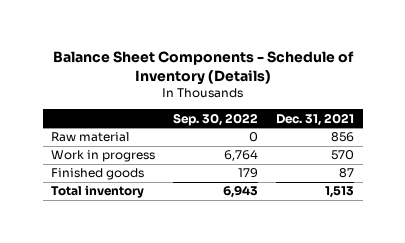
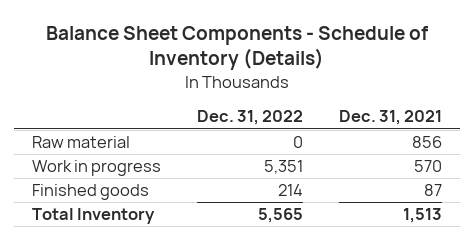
- | Sep. 30, 2022 | Dec. 31, 2021
+ | Dec. 31, 2022 | Dec. 31, 2021
- Total inventory | 6,943 | 1,513
+ Total Inventory | 5,565 | 1,513

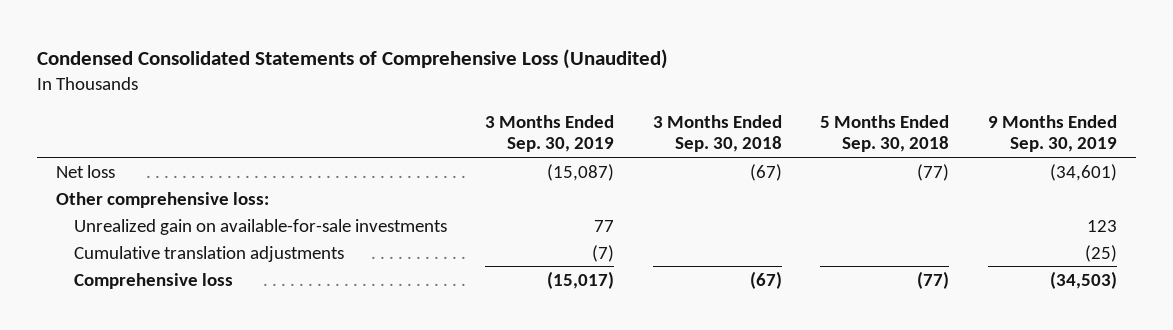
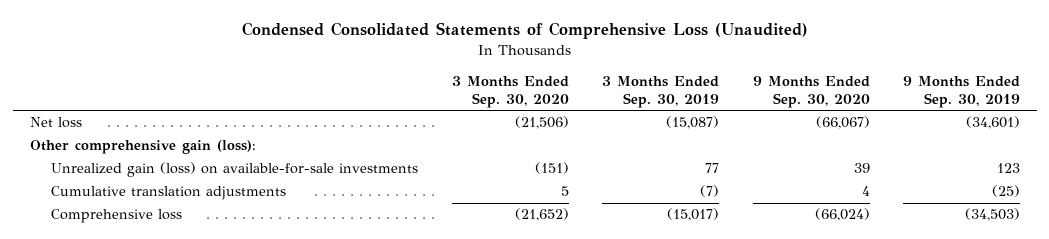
- | 3 Months Ended Sep. 30, 2019 | 3 Months Ended Sep. 30, 2018 | 5 Months Ended Sep. 30, 2018 | 9 Months Ended Sep. 30, 2019
+ | 3 Months Ended Sep. 30, 2020 | 3 Months Ended Sep. 30, 2019 | 9 Months Ended Sep. 30, 2020 | 9 Months Ended Sep. 30, 2019
- Other comprehensive loss:
- Unrealized gain on available-for-sale investments | 77 | | | 123
+ Other comprehensive gain (loss):
+ Unrealized gain (loss) on available-for-sale investments | (151) | 77 | 39 | 123

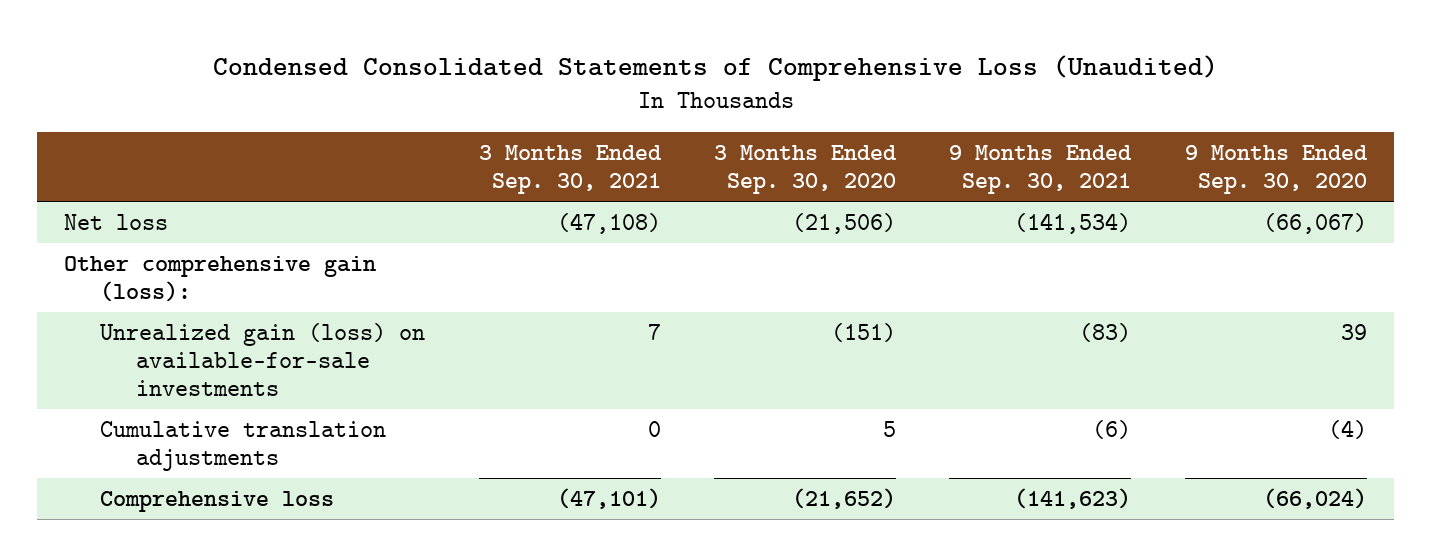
- | 3 Months Ended Sep. 30, 2020 | 3 Months Ended Sep. 30, 2019 | 9 Months Ended Sep. 30, 2020 | 9 Months Ended Sep. 30, 2019
+ | 3 Months Ended Sep. 30, 2021 | 3 Months Ended Sep. 30, 2020 | 9 Months Ended Sep. 30, 2021 | 9 Months Ended Sep. 30, 2020
- Cumulative translation adjustments | 5 | (7) | 4 | (25)
+ Cumulative translation adjustments | 0 | 5 | (6) | (4)

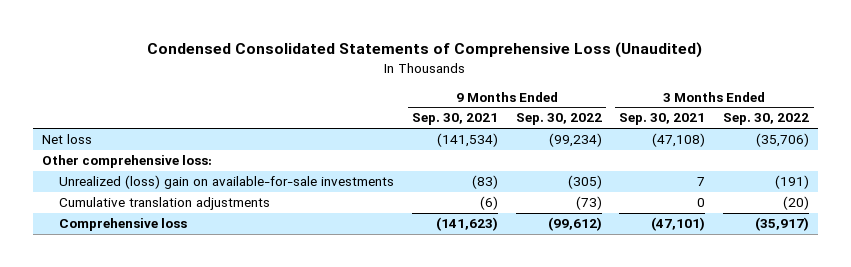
- | 3 Months Ended Sep. 30, 2021 | 3 Months Ended Sep. 30, 2020 | 9 Months Ended Sep. 30, 2021 | 9 Months Ended Sep. 30, 2020
+ | 9 Months Ended Sep. 30, 2021 | 9 Months Ended Sep. 30, 2022 | 3 Months Ended Sep. 30, 2021 | 3 Months Ended Sep. 30, 2022
- Other comprehensive gain (loss):
- Unrealized gain (loss) on available-for-sale investments | 7 | (151) | (83) | 39
+ Other comprehensive loss:
+ Unrealized (loss) gain on available-for-sale investments | (83) | (305) | 7 | (191)

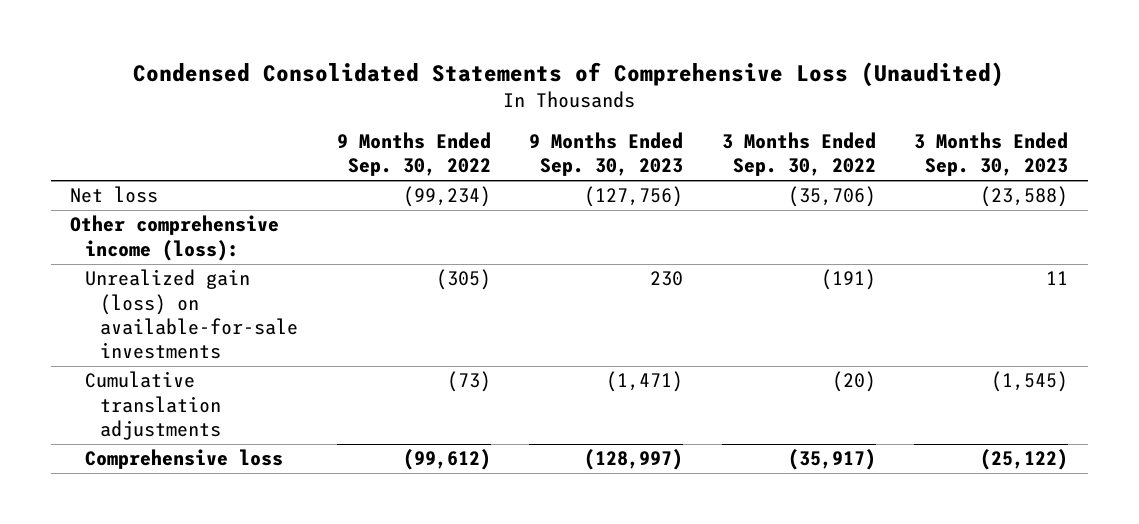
- | 9 Months Ended Sep. 30, 2021 | 9 Months Ended Sep. 30, 2022 | 3 Months Ended Sep. 30, 2021 | 3 Months Ended Sep. 30, 2022
+ | 9 Months Ended Sep. 30, 2022 | 9 Months Ended Sep. 30, 2023 | 3 Months Ended Sep. 30, 2022 | 3 Months Ended Sep. 30, 2023
- Other comprehensive loss:
- Unrealized (loss) gain on available-for-sale investments | (83) | (305) | 7 | (191)
+ Other comprehensive income (loss):
+ Unrealized gain (loss) on available-for-sale investments | (305) | 230 | (191) | 11

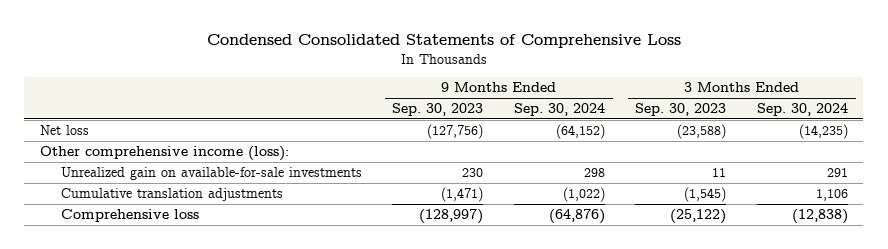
- Condensed Consolidated Statements of Comprehensive Loss (Unaudited)
+ Condensed Consolidated Statements of Comprehensive Loss
- | 9 Months Ended Sep. 30, 2022 | 9 Months Ended Sep. 30, 2023 | 3 Months Ended Sep. 30, 2022 | 3 Months Ended Sep. 30, 2023
+ | 9 Months Ended Sep. 30, 2023 | 9 Months Ended Sep. 30, 2024 | 3 Months Ended Sep. 30, 2023 | 3 Months Ended Sep. 30, 2024
- Unrealized gain (loss) on available-for-sale investments | (305) | 230 | (191) | 11
+ Unrealized gain on available-for-sale investments | 230 | 298 | 11 | 291

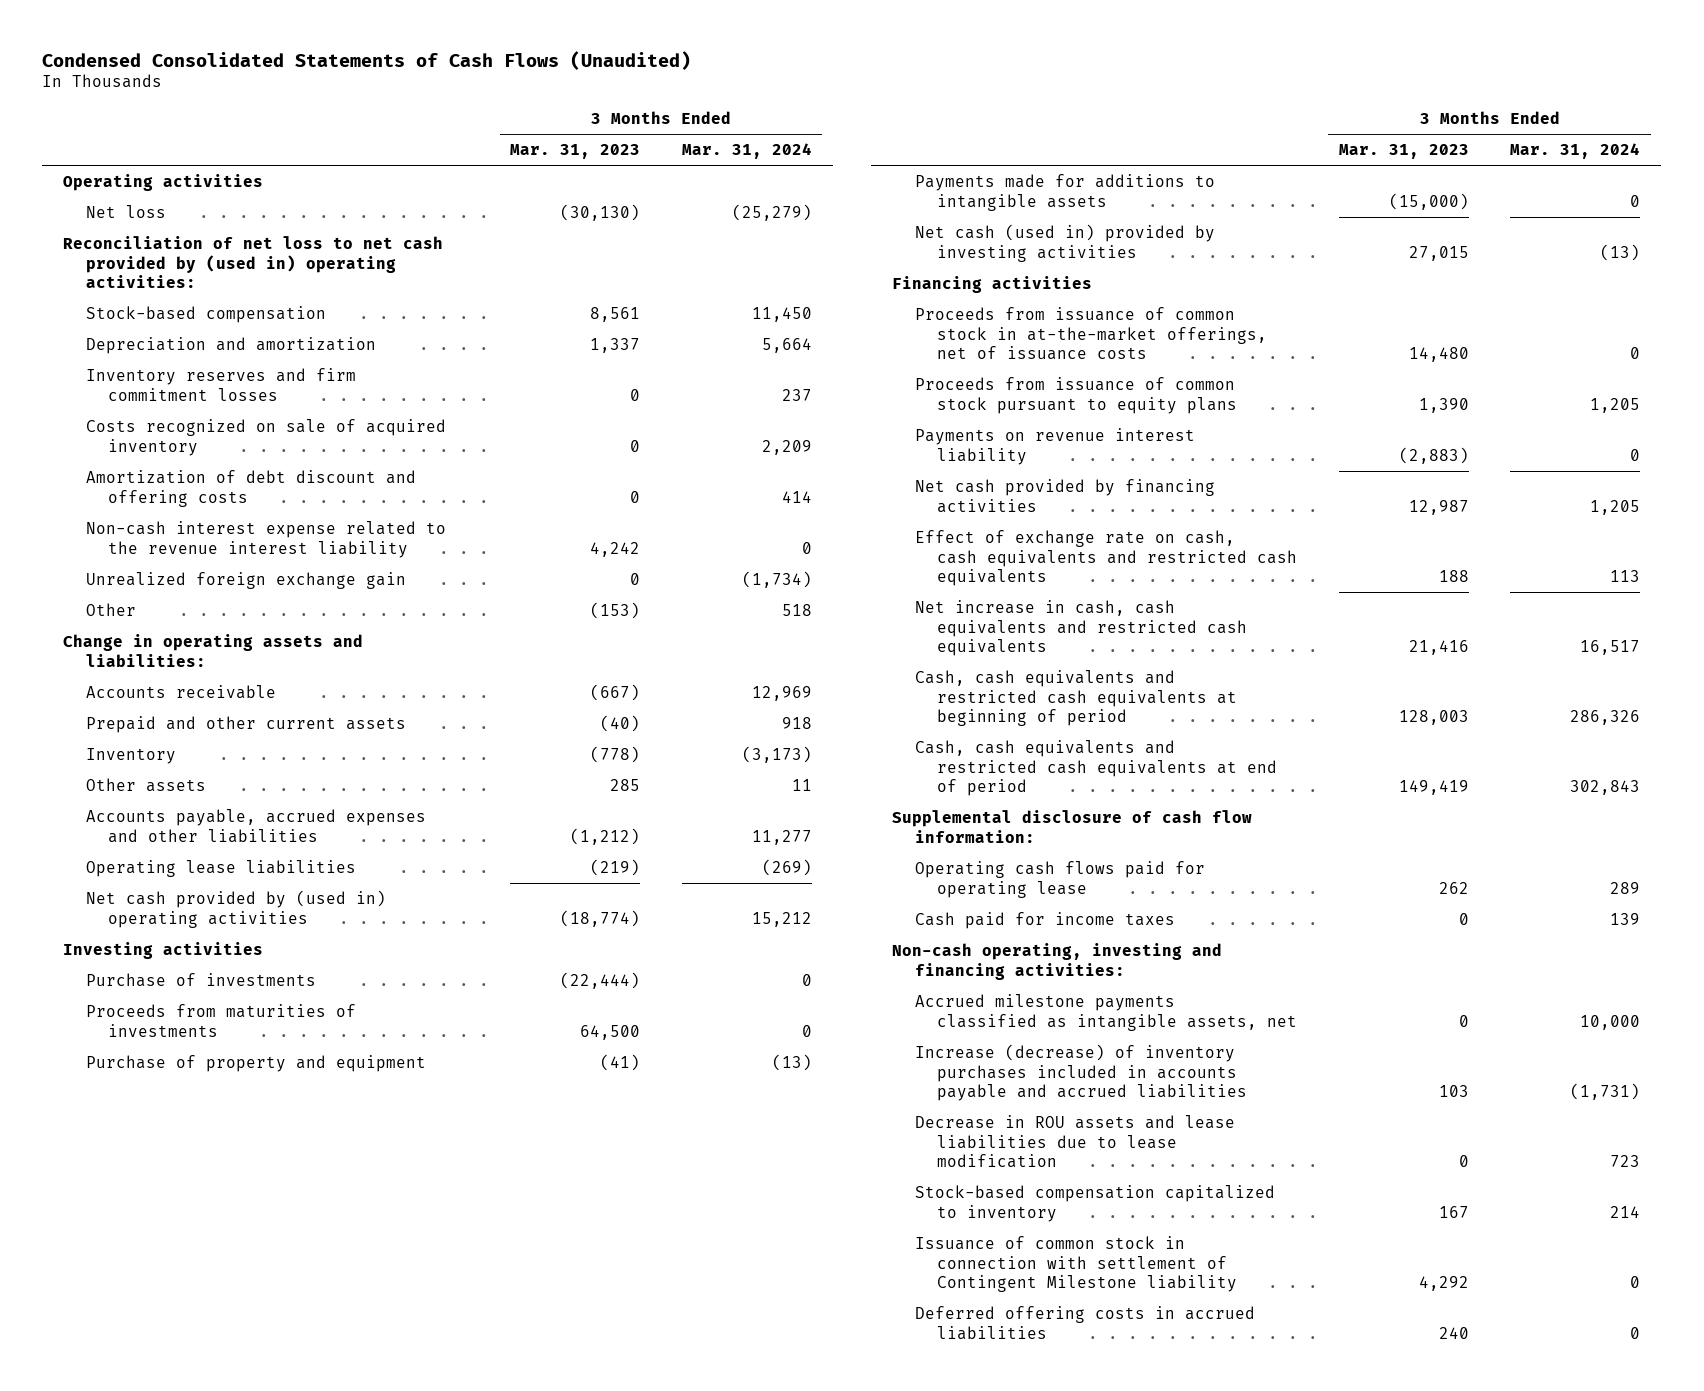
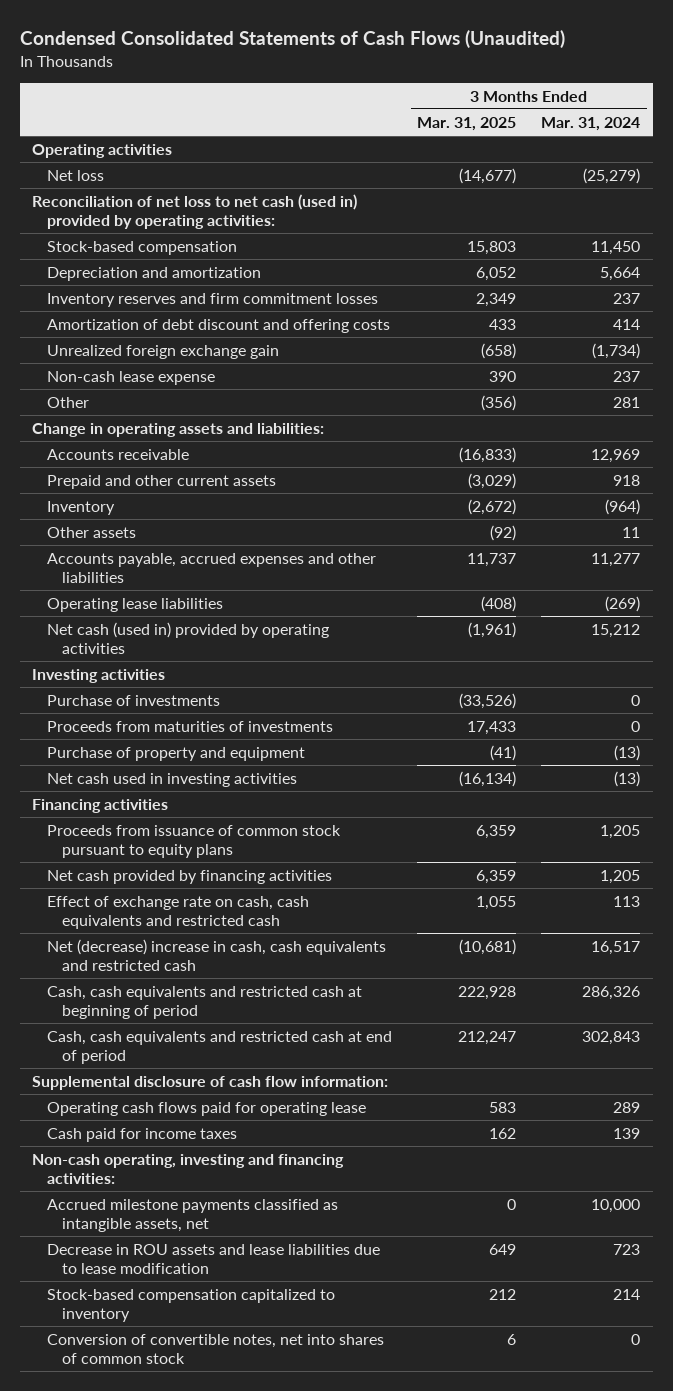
- | 3 Months Ended Mar. 31, 2023 | 3 Months Ended Mar. 31, 2024
+ | 3 Months Ended Mar. 31, 2025 | 3 Months Ended Mar. 31, 2024
- Reconciliation of net loss to net cash provided by (used in) operating activities:
+ Reconciliation of net loss to net cash (used in) provided by operating activities:
- Costs recognized on sale of acquired inventory | 0 | 2,209
- Non-cash interest expense related to the revenue interest liability | 4,242 | 0
- Other | (153) | 518
+ Non-cash lease expense | 390 | 237
+ Other | (356) | 281
- Inventory | (778) | (3,173)
+ Inventory | (2,672) | (964)
- Net cash provided by (used in) operating activities | (18,774) | 15,212
+ Net cash (used in) provided by operating activities | (1,961) | 15,212
- Payments made for additions to intangible assets | (15,000) | 0
- Net cash (used in) provided by investing activities | 27,015 | (13)
+ Net cash used in investing activities | (16,134) | (13)
- Proceeds from issuance of common stock in at-the-market offerings, net of issuance costs | 14,480 | 0
- Payments on revenue interest liability | (2,883) | 0
- Effect of exchange rate on cash, cash equivalents and restricted cash equivalents | 188 | 113
- Net increase in cash, cash equivalents and restricted cash equivalents | 21,416 | 16,517
- Cash, cash equivalents and restricted cash equivalents at beginning of period | 128,003 | 286,326
- Cash, cash equivalents and restricted cash equivalents at end of period | 149,419 | 302,843
+ Effect of exchange rate on cash, cash equivalents and restricted cash | 1,055 | 113
+ Net (decrease) increase in cash, cash equivalents and restricted cash | (10,681) | 16,517
+ Cash, cash equivalents and restricted cash at beginning of period | 222,928 | 286,326
+ Cash, cash equivalents and restricted cash at end of period | 212,247 | 302,843
- Increase (decrease) of inventory purchases included in accounts payable and accrued liabilities | 103 | (1,731)
- Issuance of common stock in connection with settlement of Contingent Milestone liability | 4,292 | 0
- Deferred offering costs in accrued liabilities | 240 | 0
+ Conversion of convertible notes, net into shares of common stock | 6 | 0

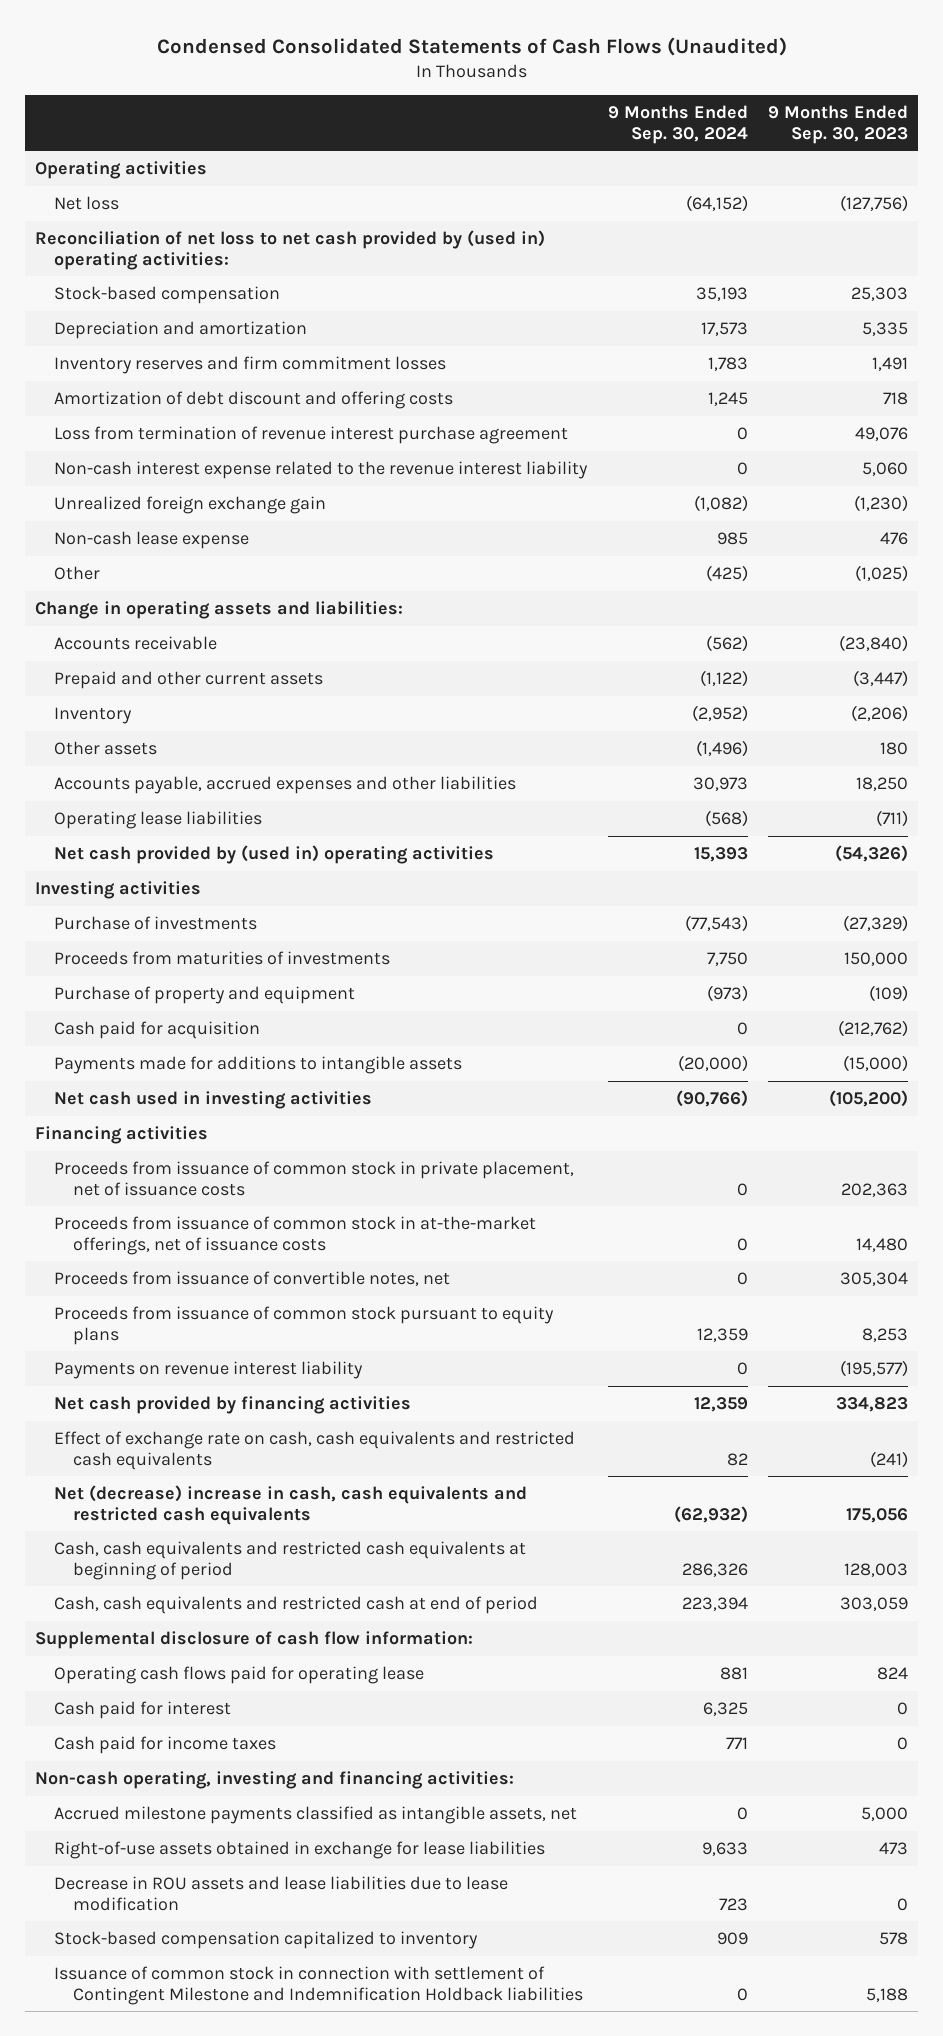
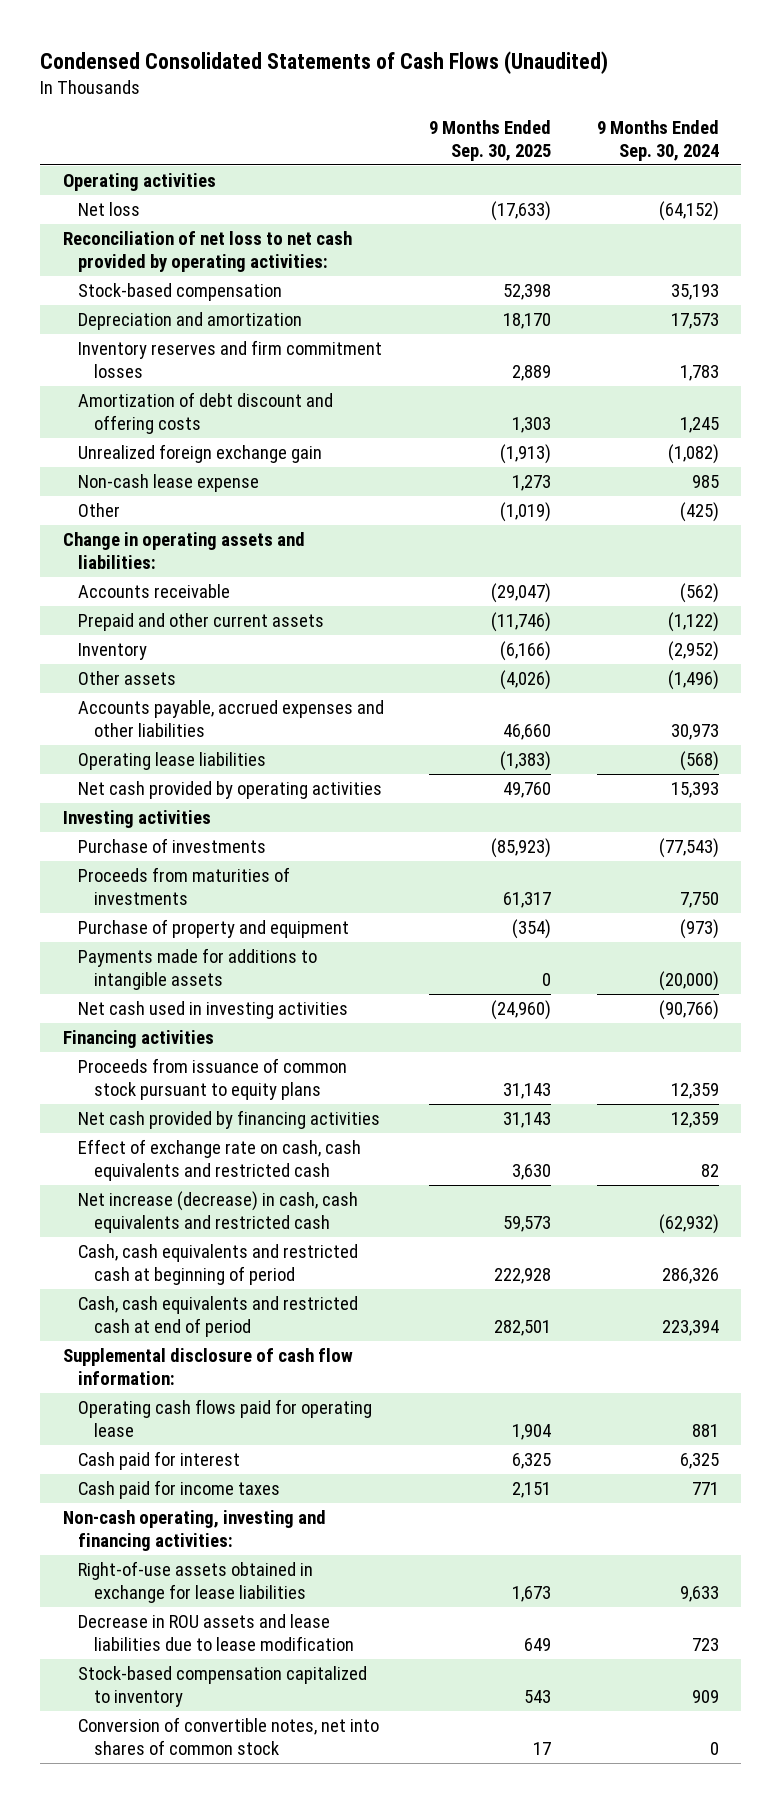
- | 9 Months Ended Sep. 30, 2024 | 9 Months Ended Sep. 30, 2023
+ | 9 Months Ended Sep. 30, 2025 | 9 Months Ended Sep. 30, 2024
- Reconciliation of net loss to net cash provided by (used in) operating activities:
+ Reconciliation of net loss to net cash provided by operating activities:
- Loss from termination of revenue interest purchase agreement | 0 | 49,076
- Non-cash interest expense related to the revenue interest liability | 0 | 5,060
- Net cash provided by (used in) operating activities | 15,393 | (54,326)
+ Net cash provided by operating activities | 49,760 | 15,393
- Cash paid for acquisition | 0 | (212,762)
- Proceeds from issuance of common stock in private placement, net of issuance costs | 0 | 202,363
- Proceeds from issuance of common stock in at-the-market offerings, net of issuance costs | 0 | 14,480
- Proceeds from issuance of convertible notes, net | 0 | 305,304
- Payments on revenue interest liability | 0 | (195,577)
- Effect of exchange rate on cash, cash equivalents and restricted cash equivalents | 82 | (241)
- Net (decrease) increase in cash, cash equivalents and restricted cash equivalents | (62,932) | 175,056
- Cash, cash equivalents and restricted cash equivalents at beginning of period | 286,326 | 128,003
+ Effect of exchange rate on cash, cash equivalents and restricted cash | 3,630 | 82
+ Net increase (decrease) in cash, cash equivalents and restricted cash | 59,573 | (62,932)
+ Cash, cash equivalents and restricted cash at beginning of period | 222,928 | 286,326
- Accrued milestone payments classified as intangible assets, net | 0 | 5,000
- Issuance of common stock in connection with settlement of Contingent Milestone and Indemnification Holdback liabilities | 0 | 5,188
+ Conversion of convertible notes, net into shares of common stock | 17 | 0

